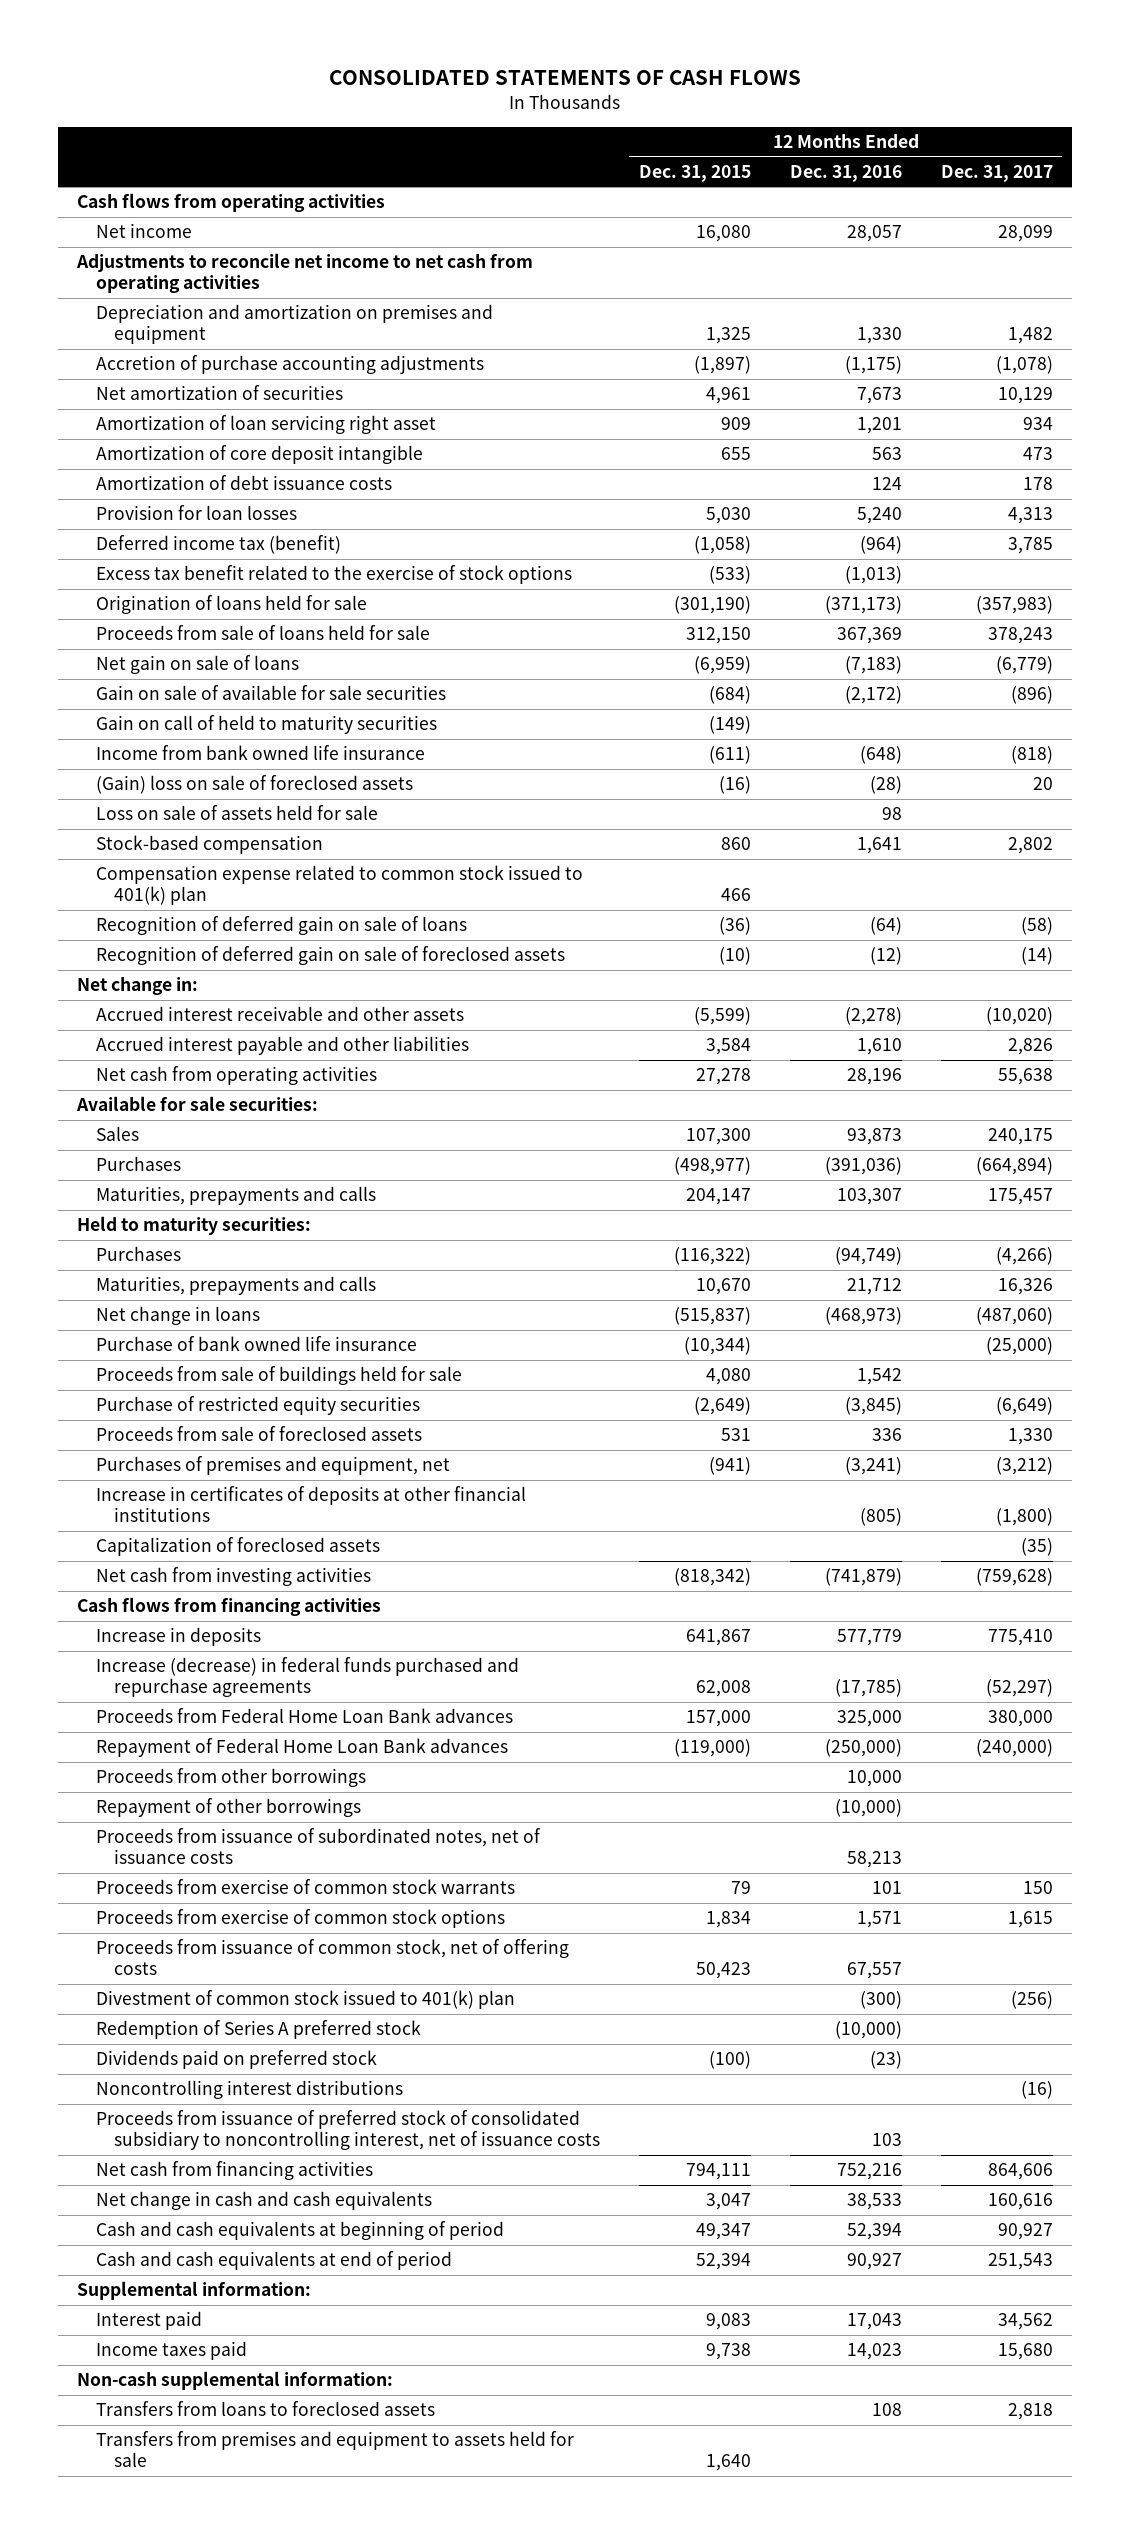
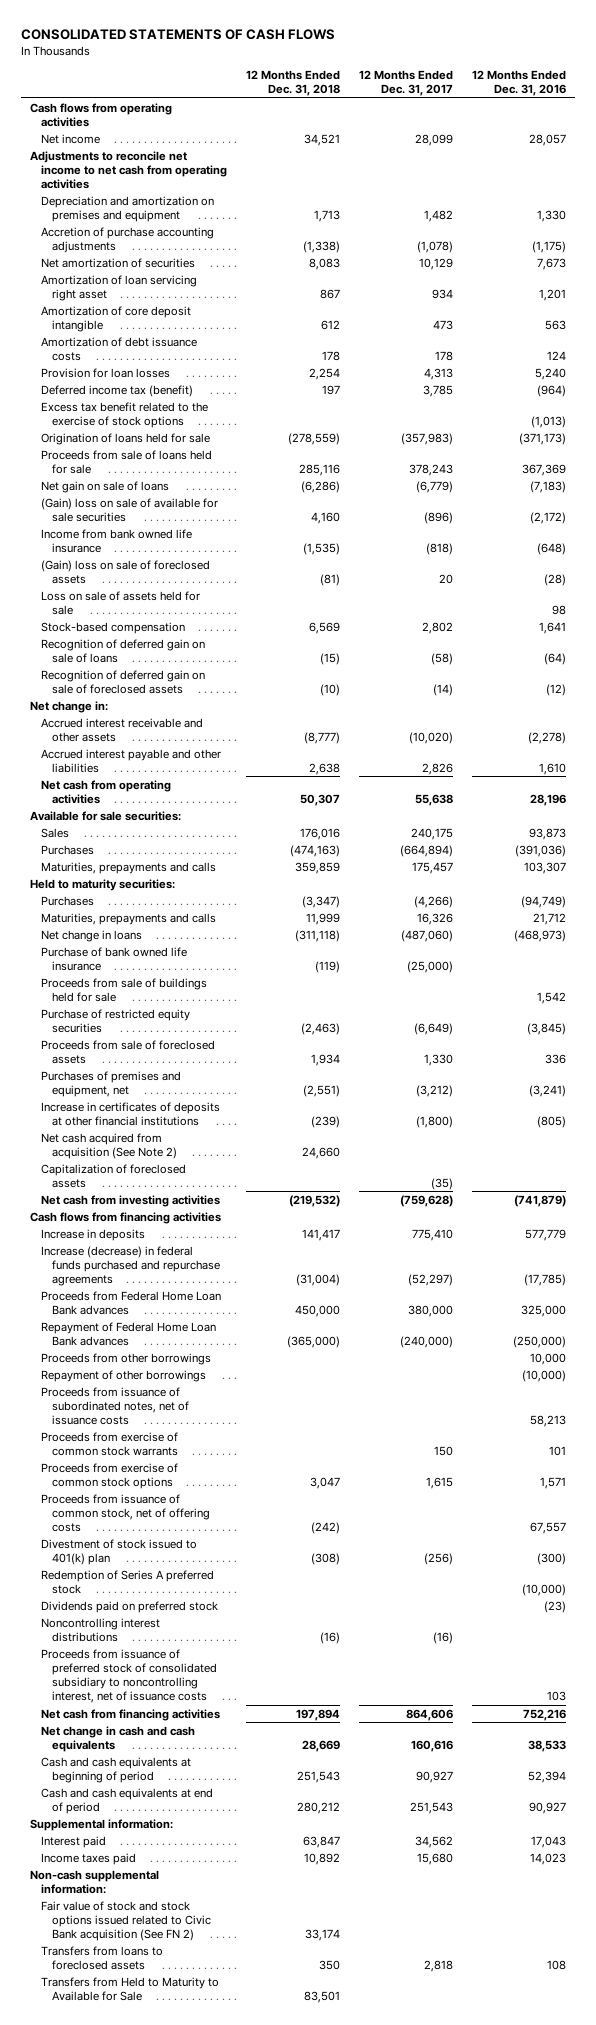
- | 12 Months Ended Dec. 31, 2015 | 12 Months Ended Dec. 31, 2016 | 12 Months Ended Dec. 31, 2017
+ | 12 Months Ended Dec. 31, 2018 | 12 Months Ended Dec. 31, 2017 | 12 Months Ended Dec. 31, 2016
- Gain on sale of available for sale securities | (684) | (2,172) | (896)
- Gain on call of held to maturity securities | (149) | |
+ (Gain) loss on sale of available for sale securities | 4,160 | (896) | (2,172)
- Compensation expense related to common stock issued to 401(k) plan | 466 | |
+ Net cash acquired from acquisition (See Note 2) | 24,660 | |
- Divestment of common stock issued to 401(k) plan | | (300) | (256)
+ Divestment of stock issued to 401(k) plan | (308) | (256) | (300)
+ Fair value of stock and stock options issued related to Civic Bank acquisition (See FN 2) | 33,174 | |
- Transfers from premises and equipment to assets held for sale | 1,640 | |
+ Transfers from Held to Maturity to Available for Sale | 83,501 | |

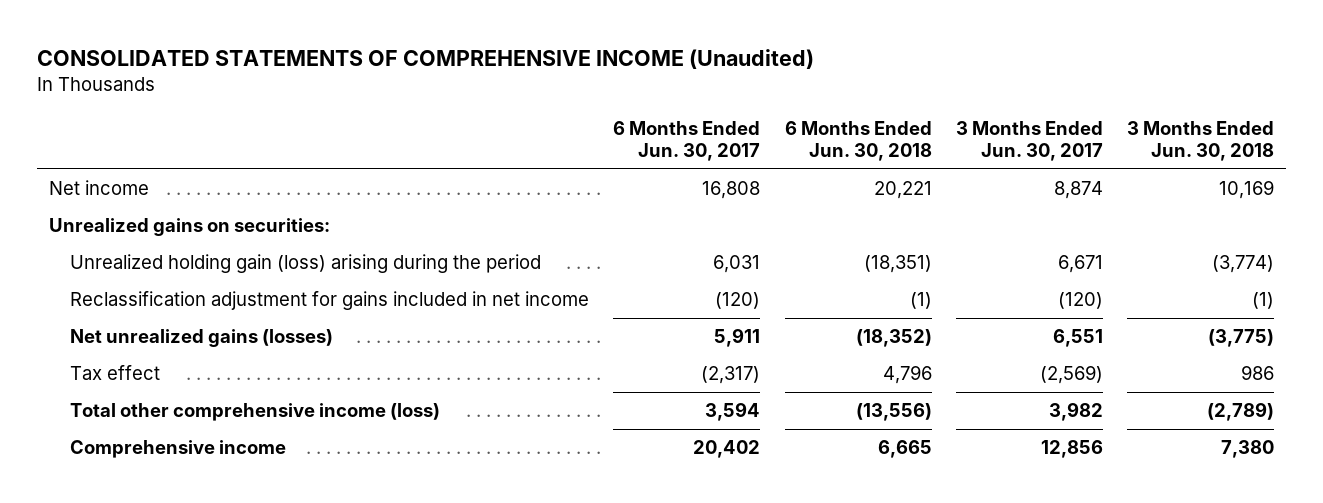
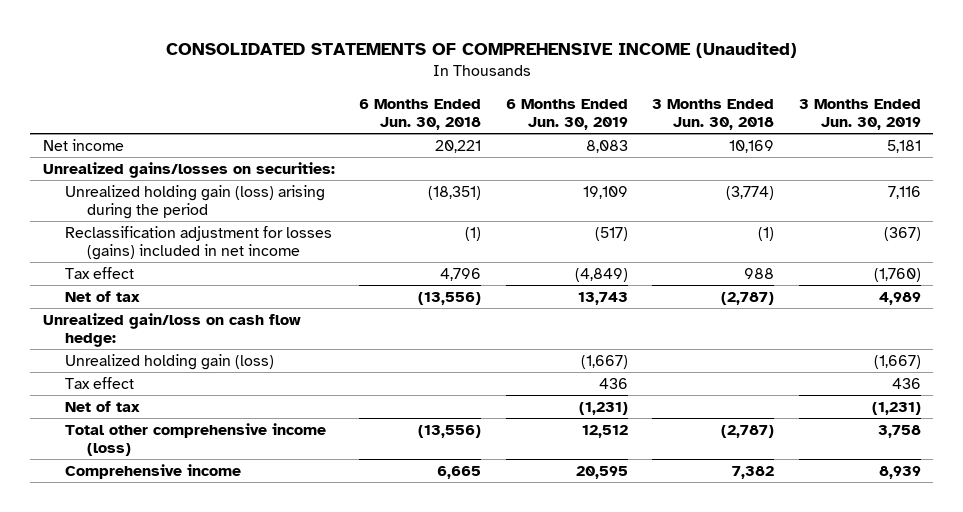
- | 6 Months Ended Jun. 30, 2017 | 6 Months Ended Jun. 30, 2018 | 3 Months Ended Jun. 30, 2017 | 3 Months Ended Jun. 30, 2018
+ | 6 Months Ended Jun. 30, 2018 | 6 Months Ended Jun. 30, 2019 | 3 Months Ended Jun. 30, 2018 | 3 Months Ended Jun. 30, 2019
- Unrealized gains on securities:
+ Unrealized gains/losses on securities:
- Reclassification adjustment for gains included in net income | (120) | (1) | (120) | (1)
- Net unrealized gains (losses) | 5,911 | (18,352) | 6,551 | (3,775)
- Tax effect | (2,317) | 4,796 | (2,569) | 986
- Total other comprehensive income (loss) | 3,594 | (13,556) | 3,982 | (2,789)
- Comprehensive income | 20,402 | 6,665 | 12,856 | 7,380
+ Reclassification adjustment for losses (gains) included in net income | (1) | (517) | (1) | (367)
+ Tax effect | 4,796 | (4,849) | 988 | (1,760)
+ Net of tax | (13,556) | 13,743 | (2,787) | 4,989
+ Unrealized gain/loss on cash flow hedge:
+ Unrealized holding gain (loss) | | (1,667) | | (1,667)
+ Tax effect | | 436 | | 436
+ Net of tax | | (1,231) | | (1,231)
+ Total other comprehensive income (loss) | (13,556) | 12,512 | (2,787) | 3,758
+ Comprehensive income | 6,665 | 20,595 | 7,382 | 8,939

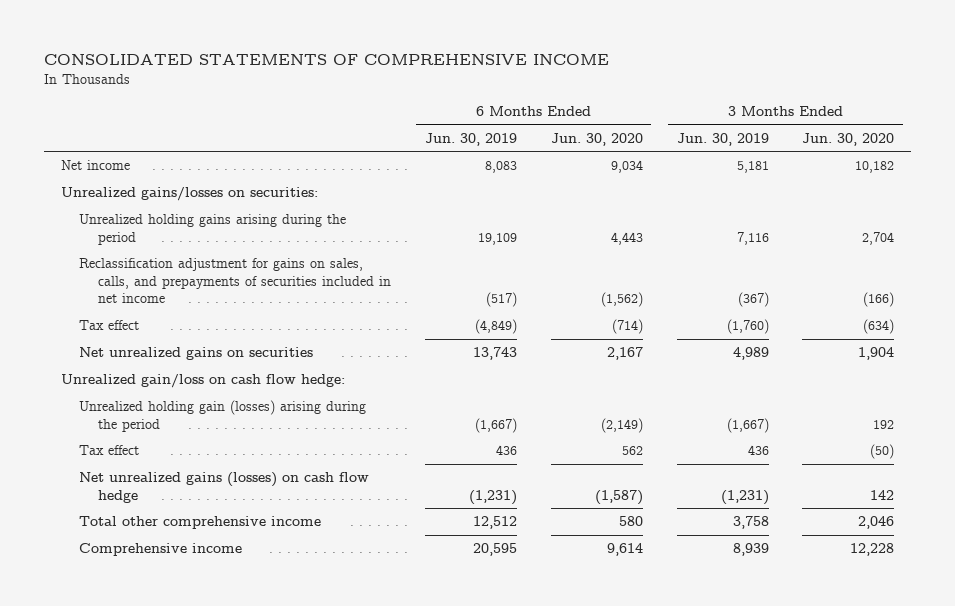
- CONSOLIDATED STATEMENTS OF COMPREHENSIVE INCOME (Unaudited)
+ CONSOLIDATED STATEMENTS OF COMPREHENSIVE INCOME
- | 6 Months Ended Jun. 30, 2018 | 6 Months Ended Jun. 30, 2019 | 3 Months Ended Jun. 30, 2018 | 3 Months Ended Jun. 30, 2019
+ | 6 Months Ended Jun. 30, 2019 | 6 Months Ended Jun. 30, 2020 | 3 Months Ended Jun. 30, 2019 | 3 Months Ended Jun. 30, 2020
- Unrealized holding gain (loss) arising during the period | (18,351) | 19,109 | (3,774) | 7,116
- Reclassification adjustment for losses (gains) included in net income | (1) | (517) | (1) | (367)
+ Unrealized holding gains arising during the period | 19,109 | 4,443 | 7,116 | 2,704
+ Reclassification adjustment for gains on sales, calls, and prepayments of securities included in net income | (517) | (1,562) | (367) | (166)
- Net of tax | (13,556) | 13,743 | (2,787) | 4,989
+ Net unrealized gains on securities | 13,743 | 2,167 | 4,989 | 1,904
- Unrealized holding gain (loss) | | (1,667) | | (1,667)
+ Unrealized holding gain (losses) arising during the period | (1,667) | (2,149) | (1,667) | 192
- Net of tax | | (1,231) | | (1,231)
- Total other comprehensive income (loss) | (13,556) | 12,512 | (2,787) | 3,758
+ Net unrealized gains (losses) on cash flow hedge | (1,231) | (1,587) | (1,231) | 142
+ Total other comprehensive income | 12,512 | 580 | 3,758 | 2,046

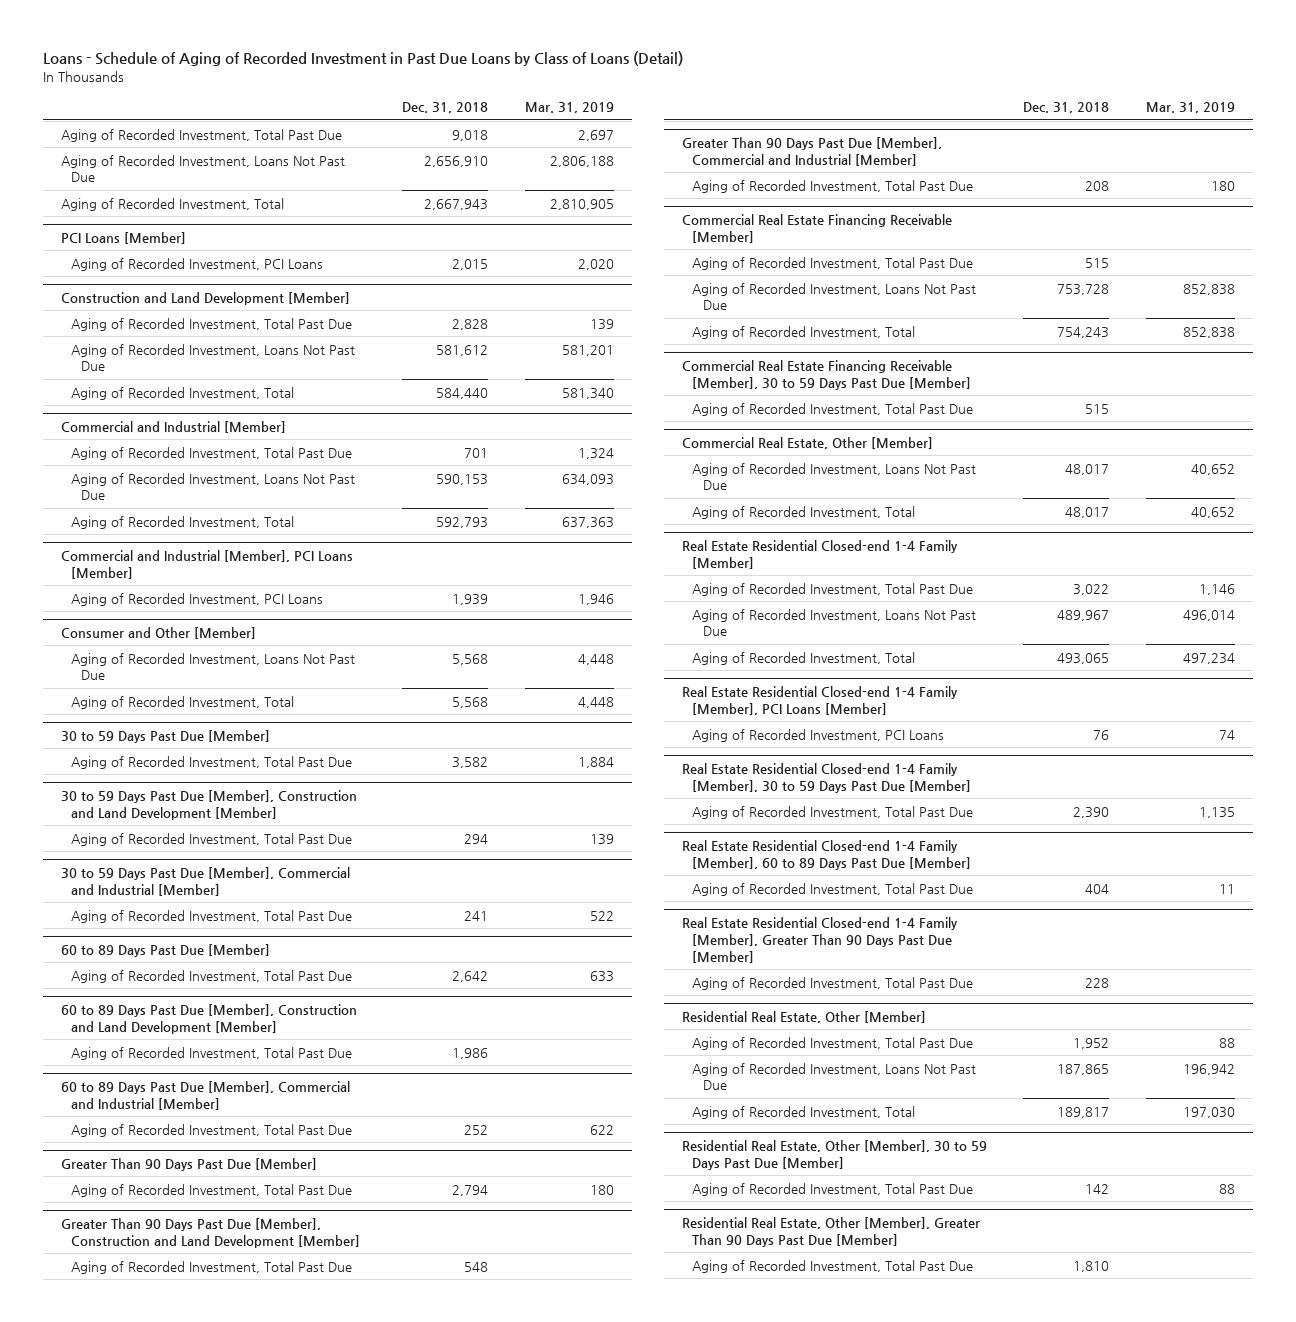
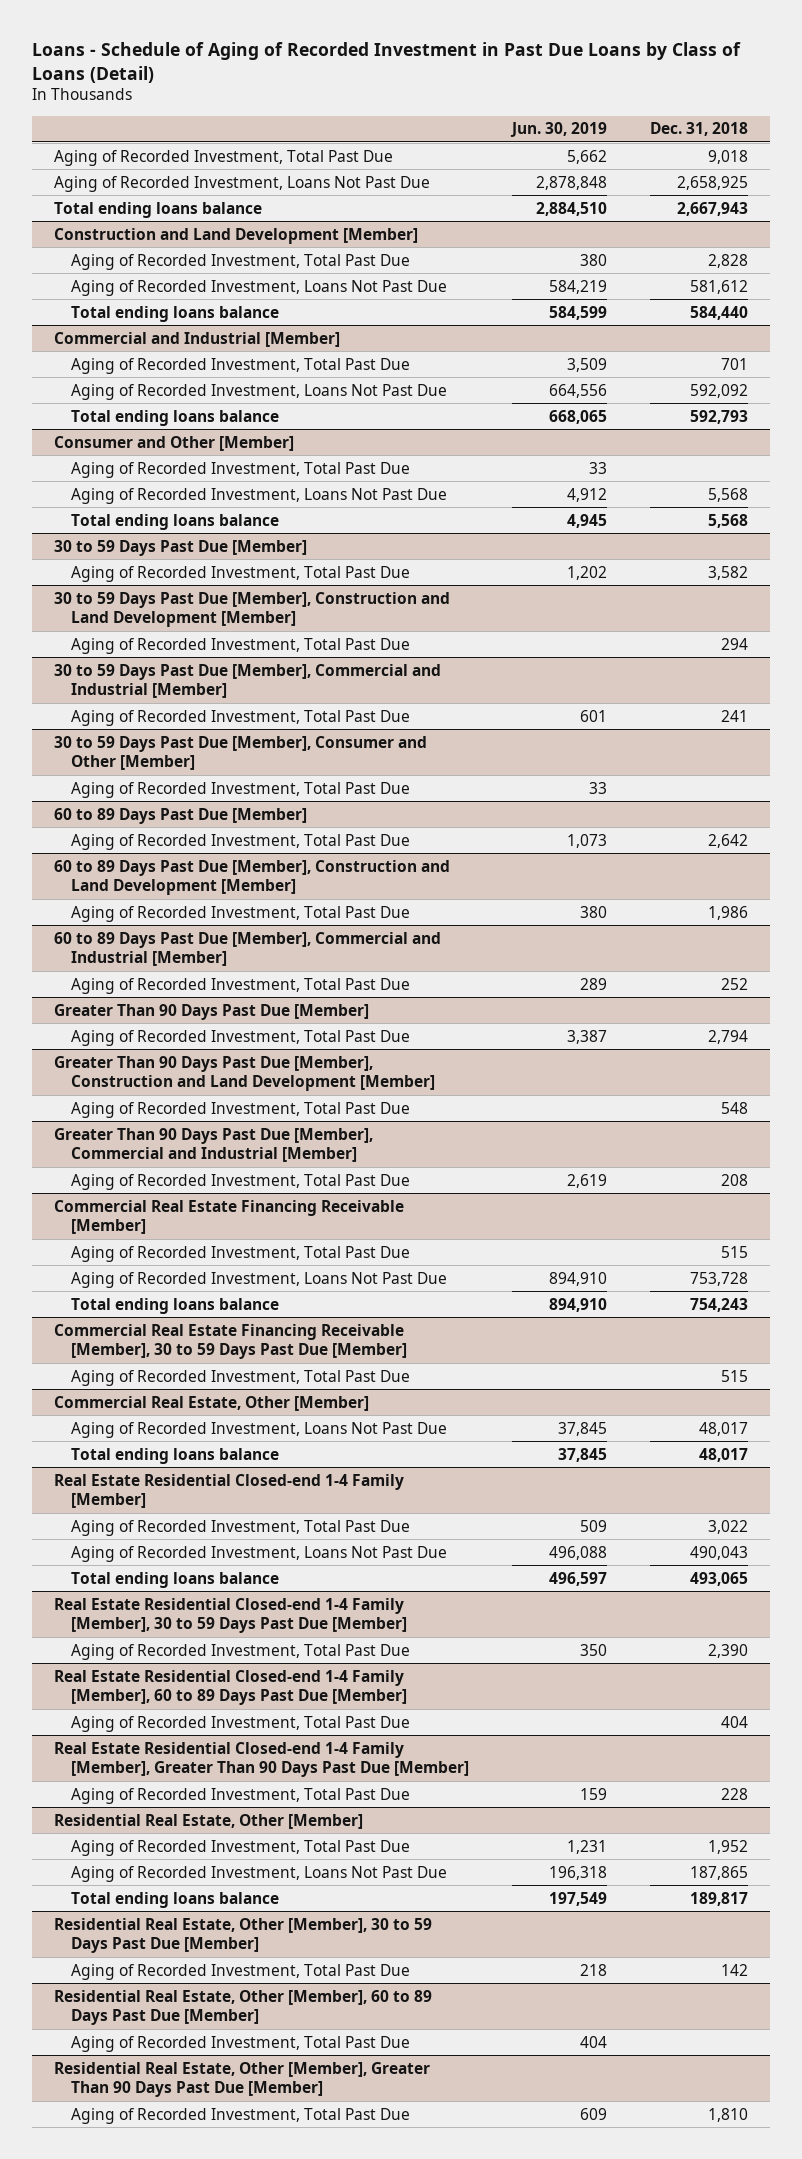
- | Dec. 31, 2018 | Mar. 31, 2019
+ | Jun. 30, 2019 | Dec. 31, 2018
- Aging of Recorded Investment, Loans Not Past Due | 2,656,910 | 2,806,188
- Aging of Recorded Investment, Total | 2,667,943 | 2,810,905
- PCI Loans [Member]
- Aging of Recorded Investment, PCI Loans | 2,015 | 2,020
+ Aging of Recorded Investment, Loans Not Past Due | 2,878,848 | 2,658,925
+ Total ending loans balance | 2,884,510 | 2,667,943
@ Construction and Land Development [Member]
- Aging of Recorded Investment, Total | 584,440 | 581,340
+ Total ending loans balance | 584,599 | 584,440
@ Commercial and Industrial [Member]
- Aging of Recorded Investment, Loans Not Past Due | 590,153 | 634,093
- Aging of Recorded Investment, Total | 592,793 | 637,363
- Commercial and Industrial [Member], PCI Loans [Member]
- Aging of Recorded Investment, PCI Loans | 1,939 | 1,946
@ Commercial and Industrial [Member]
+ Aging of Recorded Investment, Loans Not Past Due | 664,556 | 592,092
+ Total ending loans balance | 668,065 | 592,793
@ Consumer and Other [Member]
+ Aging of Recorded Investment, Total Past Due | 33 |
- Aging of Recorded Investment, Total | 5,568 | 4,448
+ Total ending loans balance | 4,945 | 5,568
+ 30 to 59 Days Past Due [Member], Consumer and Other [Member]
+ Aging of Recorded Investment, Total Past Due | 33 |
@ Commercial Real Estate Financing Receivable [Member]
- Aging of Recorded Investment, Total | 754,243 | 852,838
+ Total ending loans balance | 894,910 | 754,243
@ Commercial Real Estate, Other [Member]
- Aging of Recorded Investment, Total | 48,017 | 40,652
+ Total ending loans balance | 37,845 | 48,017
@ Real Estate Residential Closed-end 1-4 Family [Member]
- Aging of Recorded Investment, Loans Not Past Due | 489,967 | 496,014
- Aging of Recorded Investment, Total | 493,065 | 497,234
- Real Estate Residential Closed-end 1-4 Family [Member], PCI Loans [Member]
- Aging of Recorded Investment, PCI Loans | 76 | 74
@ Real Estate Residential Closed-end 1-4 Family [Member]
+ Aging of Recorded Investment, Loans Not Past Due | 496,088 | 490,043
+ Total ending loans balance | 496,597 | 493,065
@ Residential Real Estate, Other [Member]
- Aging of Recorded Investment, Total | 189,817 | 197,030
+ Total ending loans balance | 197,549 | 189,817
+ Residential Real Estate, Other [Member], 60 to 89 Days Past Due [Member]
+ Aging of Recorded Investment, Total Past Due | 404 |

